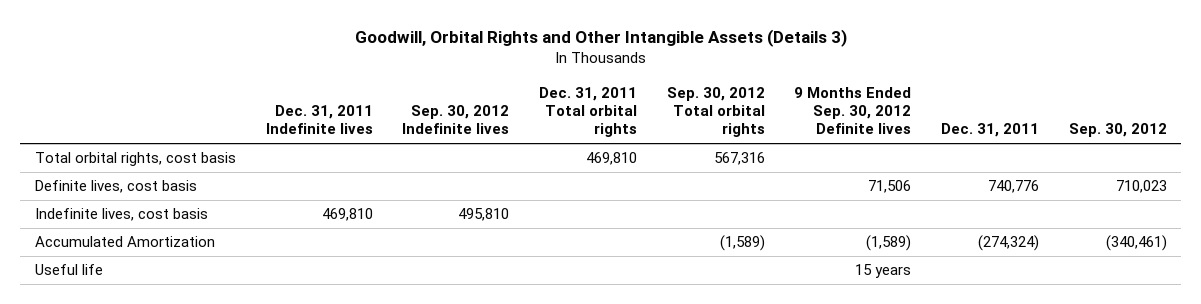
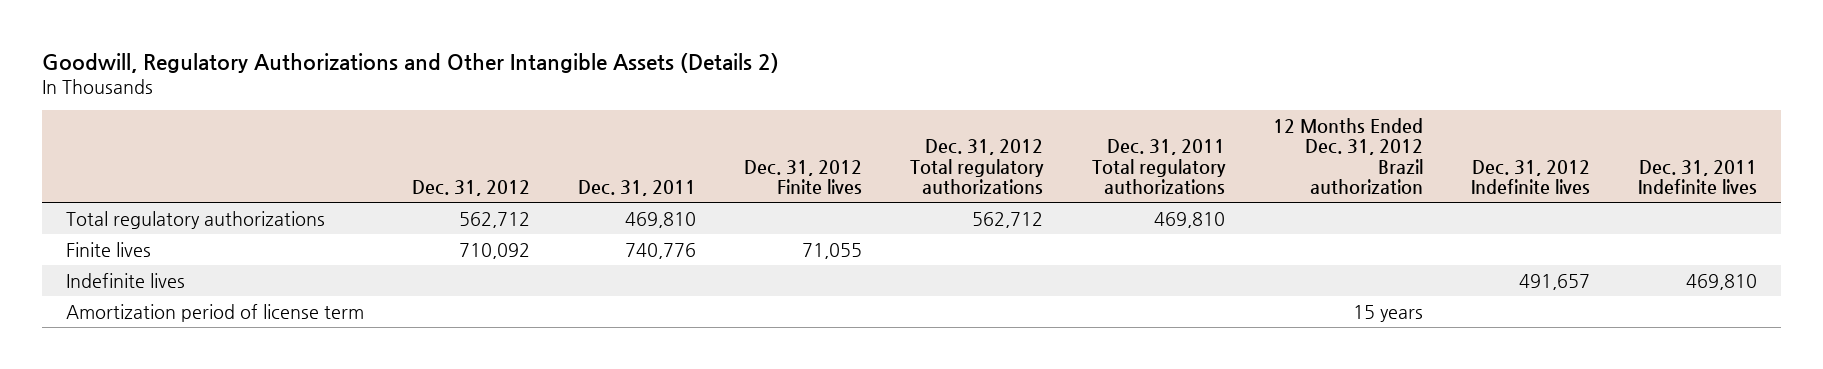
- Goodwill, Orbital Rights and Other Intangible Assets (Details 3)
+ Goodwill, Regulatory Authorizations and Other Intangible Assets (Details 2)
- | Dec. 31, 2011 Indefinite lives | Sep. 30, 2012 Indefinite lives | Dec. 31, 2011 Total orbital rights | Sep. 30, 2012 Total orbital rights | 9 Months Ended Sep. 30, 2012 Definite lives | Dec. 31, 2011 | Sep. 30, 2012
+ | Dec. 31, 2012 | Dec. 31, 2011 | Dec. 31, 2012 Finite lives | Dec. 31, 2012 Total regulatory authorizations | Dec. 31, 2011 Total regulatory authorizations | 12 Months Ended Dec. 31, 2012 Brazil authorization | Dec. 31, 2012 Indefinite lives | Dec. 31, 2011 Indefinite lives
- Total orbital rights, cost basis | | | 469,810 | 567,316 | | |
- Definite lives, cost basis | | | | | 71,506 | 740,776 | 710,023
- Indefinite lives, cost basis | 469,810 | 495,810 | | | | |
- Accumulated Amortization | | | | (1,589) | (1,589) | (274,324) | (340,461)
- Useful life | | | | | 15 years | |
+ Total regulatory authorizations | 562,712 | 469,810 | | 562,712 | 469,810 | | |
+ Finite lives | 710,092 | 740,776 | 71,055 | | | | |
+ Indefinite lives | | | | | | | 491,657 | 469,810
+ Amortization period of license term | | | | | | 15 years | |

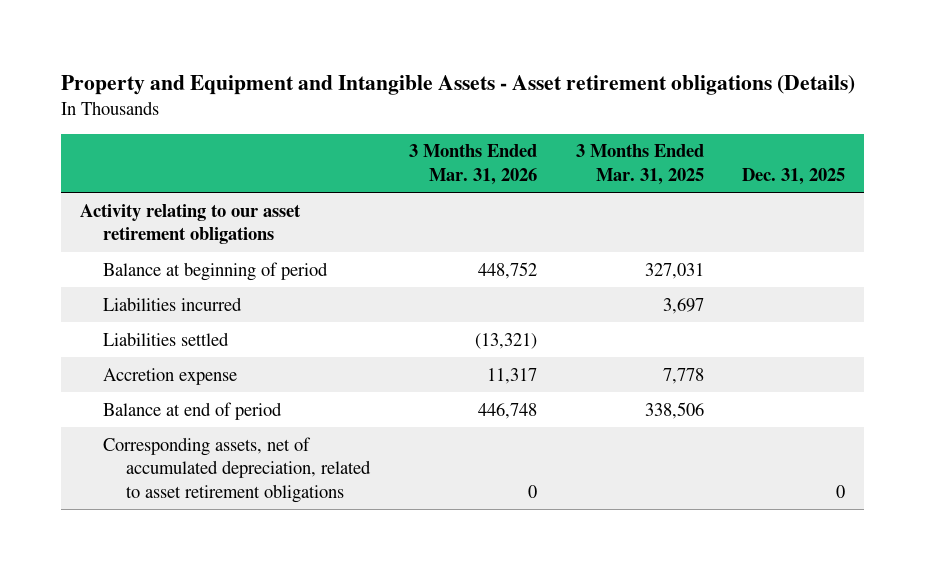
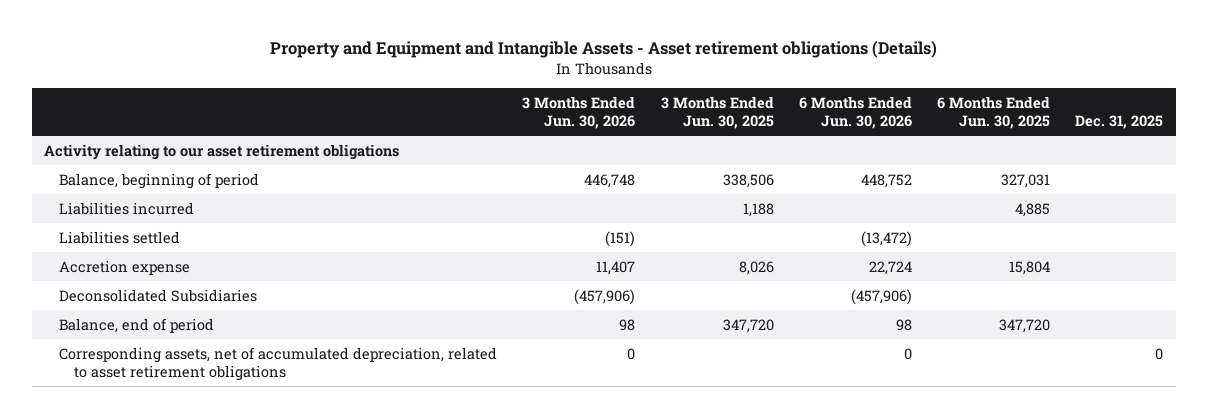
- | 3 Months Ended Mar. 31, 2026 | 3 Months Ended Mar. 31, 2025 | Dec. 31, 2025
+ | 3 Months Ended Jun. 30, 2026 | 3 Months Ended Jun. 30, 2025 | 6 Months Ended Jun. 30, 2026 | 6 Months Ended Jun. 30, 2025 | Dec. 31, 2025
- Balance at beginning of period | 448,752 | 327,031 |
+ Balance, beginning of period | 446,748 | 338,506 | 448,752 | 327,031 |
- Balance at end of period | 446,748 | 338,506 |
+ Deconsolidated Subsidiaries | (457,906) | | (457,906) | |
+ Balance, end of period | 98 | 347,720 | 98 | 347,720 |

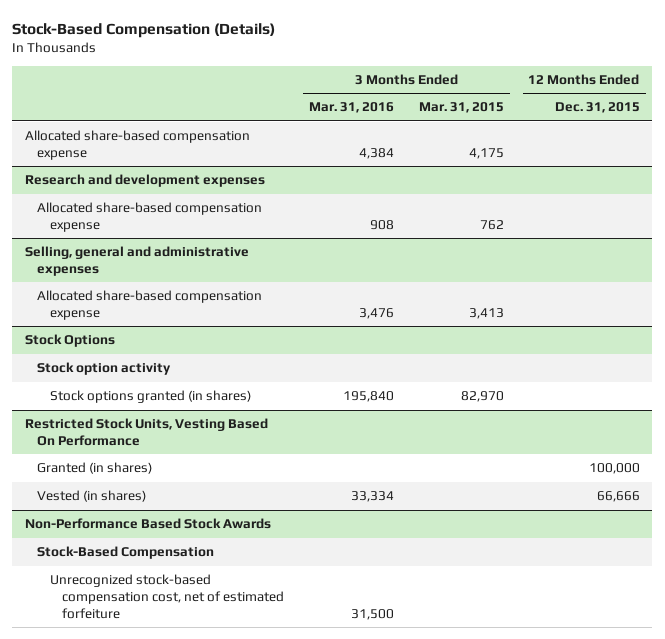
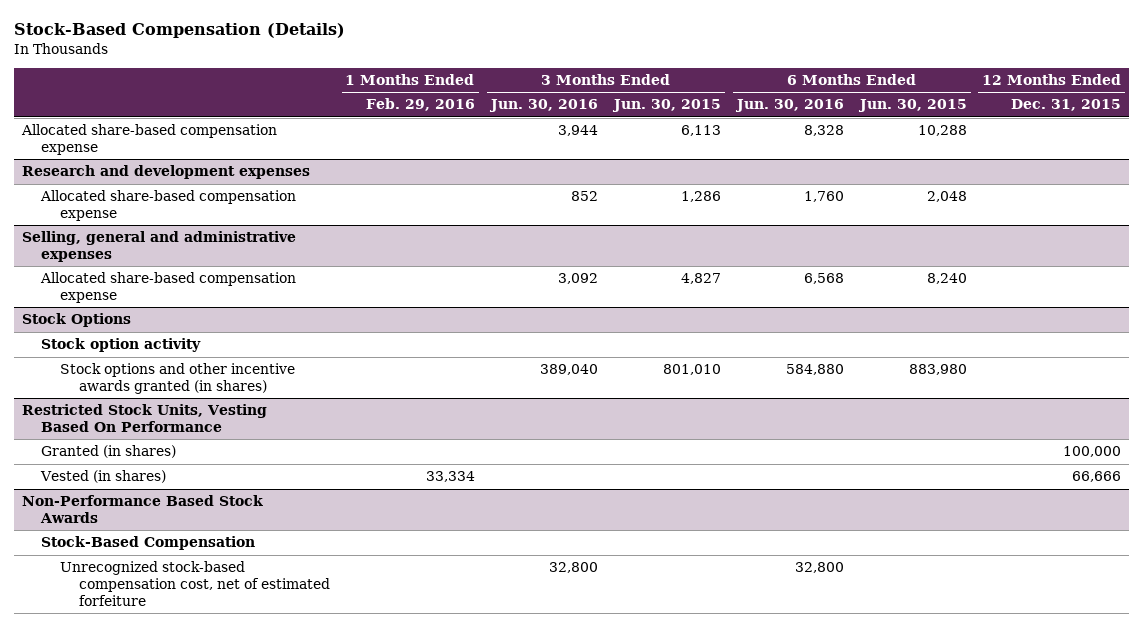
- | 3 Months Ended Mar. 31, 2016 | 3 Months Ended Mar. 31, 2015 | 12 Months Ended Dec. 31, 2015
+ | 1 Months Ended Feb. 29, 2016 | 3 Months Ended Jun. 30, 2016 | 3 Months Ended Jun. 30, 2015 | 6 Months Ended Jun. 30, 2016 | 6 Months Ended Jun. 30, 2015 | 12 Months Ended Dec. 31, 2015
@ Stock Options
- Stock options granted (in shares) | 195,840 | 82,970 |
+ Stock options and other incentive awards granted (in shares) | | 389,040 | 801,010 | 584,880 | 883,980 |

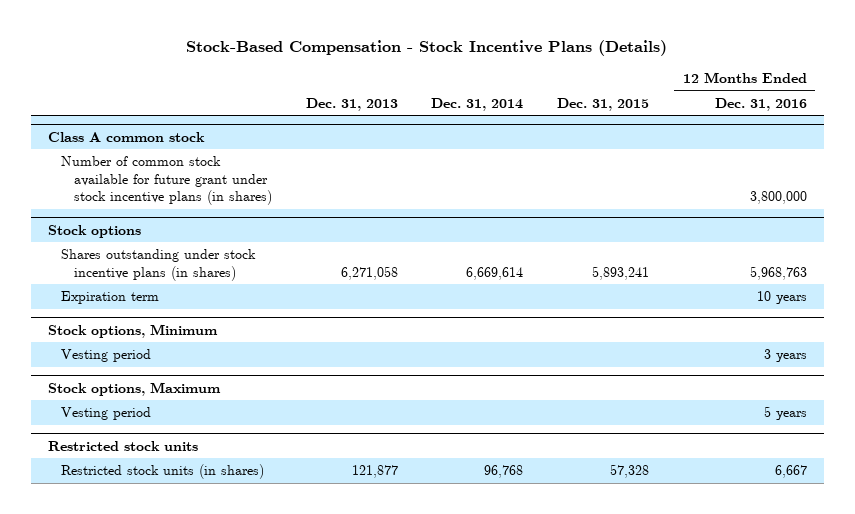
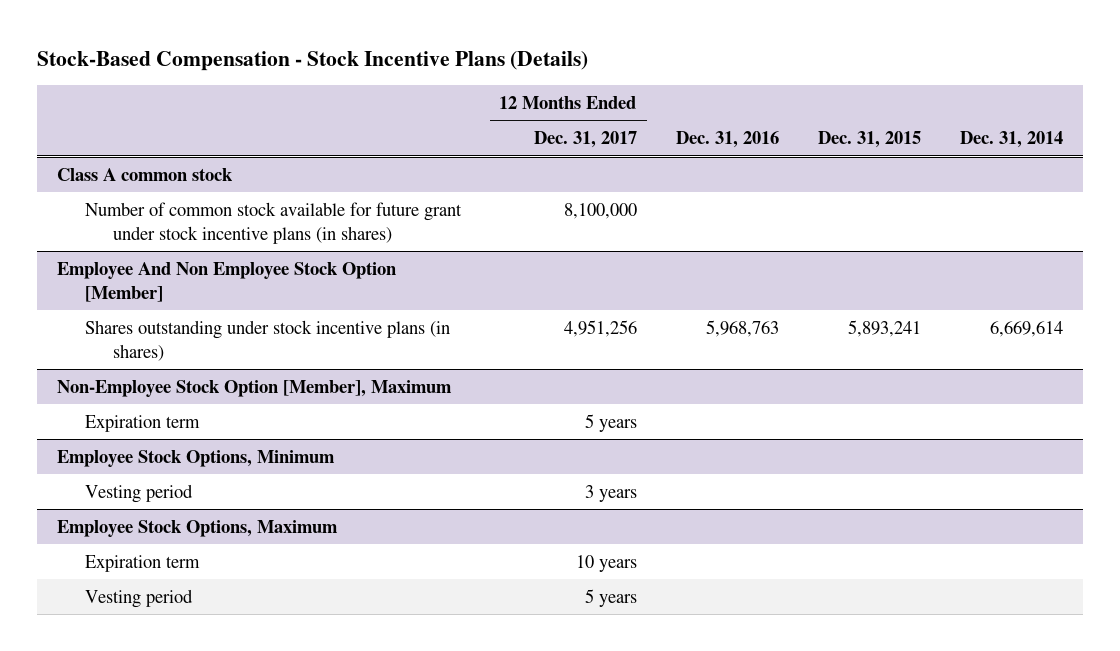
- | Dec. 31, 2013 | Dec. 31, 2014 | Dec. 31, 2015 | 12 Months Ended Dec. 31, 2016
+ | 12 Months Ended Dec. 31, 2017 | Dec. 31, 2016 | Dec. 31, 2015 | Dec. 31, 2014
- Stock options
+ Employee And Non Employee Stock Option [Member]
- Expiration term | | | | 10 years
- Stock options, Minimum
+ Non-Employee Stock Option [Member], Maximum
+ Expiration term | 5 years | | |
+ Employee Stock Options, Minimum
- Stock options, Maximum
+ Employee Stock Options, Maximum
+ Expiration term | 10 years | | |
- Restricted stock units
- Restricted stock units (in shares) | 121,877 | 96,768 | 57,328 | 6,667

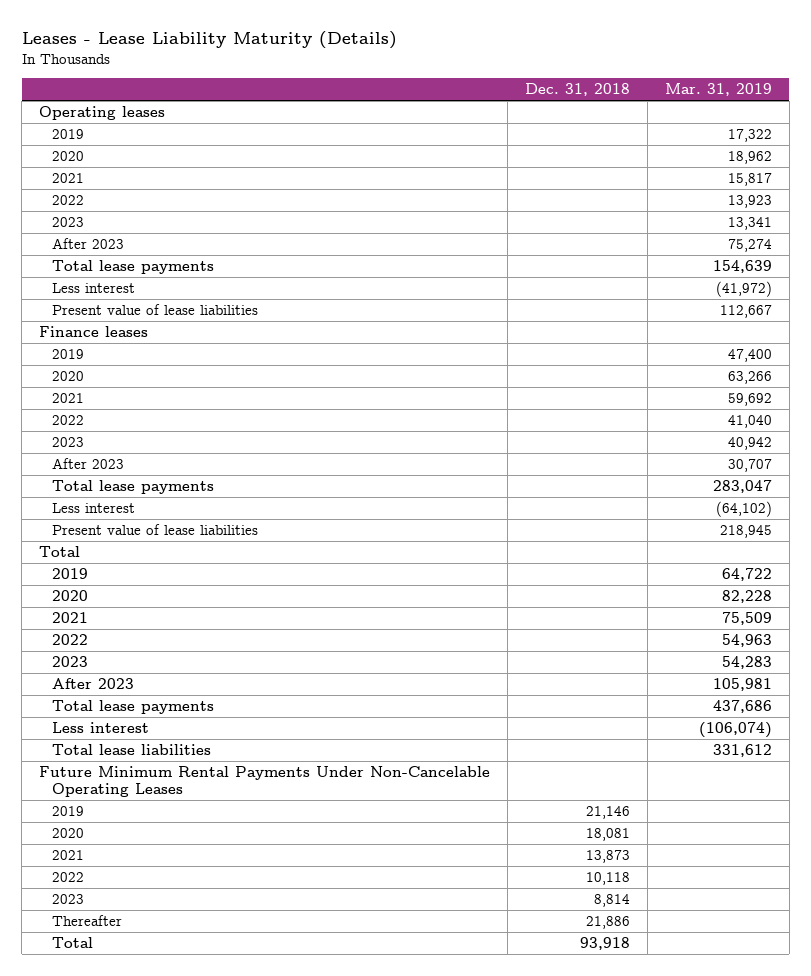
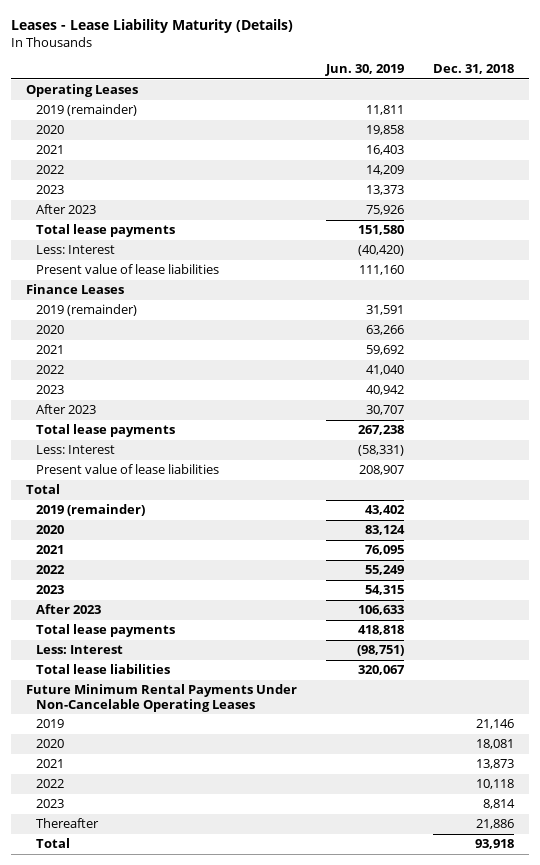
- | Dec. 31, 2018 | Mar. 31, 2019
+ | Jun. 30, 2019 | Dec. 31, 2018
- Operating leases
- 2019 | | 17,322
+ Operating Leases
+ 2019 (remainder) | 11,811 |
- Less interest | | (41,972)
+ Less: Interest | (40,420) |
- Finance leases
- 2019 | | 47,400
+ Finance Leases
+ 2019 (remainder) | 31,591 |
- Less interest | | (64,102)
+ Less: Interest | (58,331) |
- 2019 | | 64,722
+ 2019 (remainder) | 43,402 |
- Less interest | | (106,074)
+ Less: Interest | (98,751) |

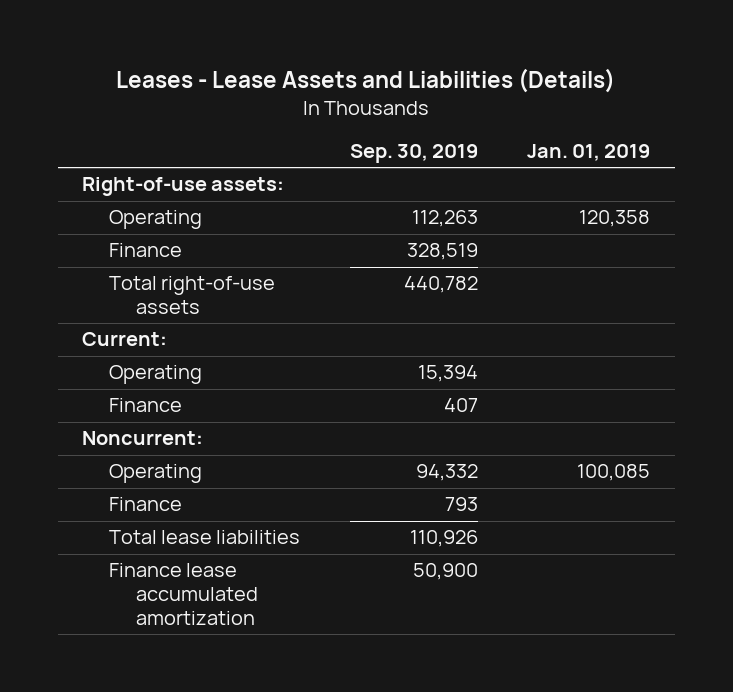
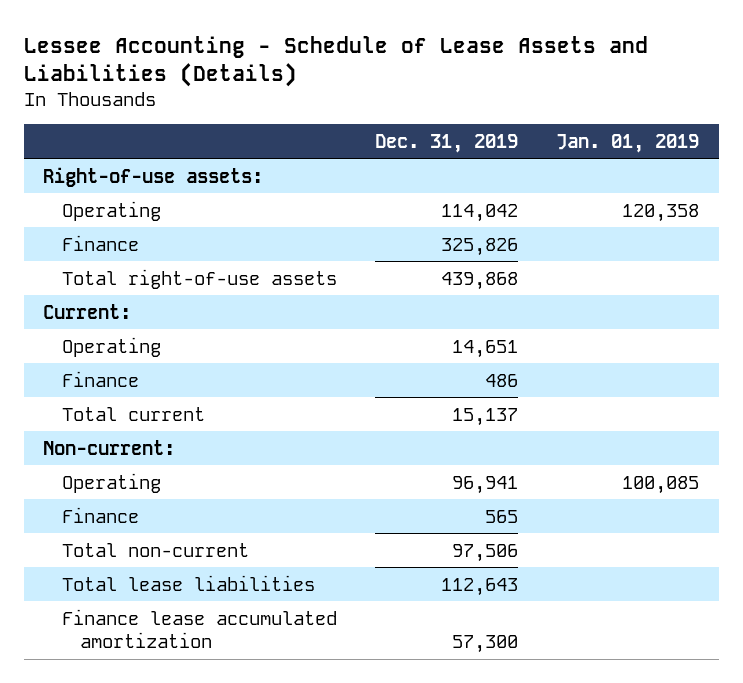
- Leases - Lease Assets and Liabilities (Details)
+ Lessee Accounting - Schedule of Lease Assets and Liabilities (Details)
- | Sep. 30, 2019 | Jan. 01, 2019
+ | Dec. 31, 2019 | Jan. 01, 2019
- Noncurrent:
+ Total current | 15,137 |
+ Non-current:
+ Total non-current | 97,506 |

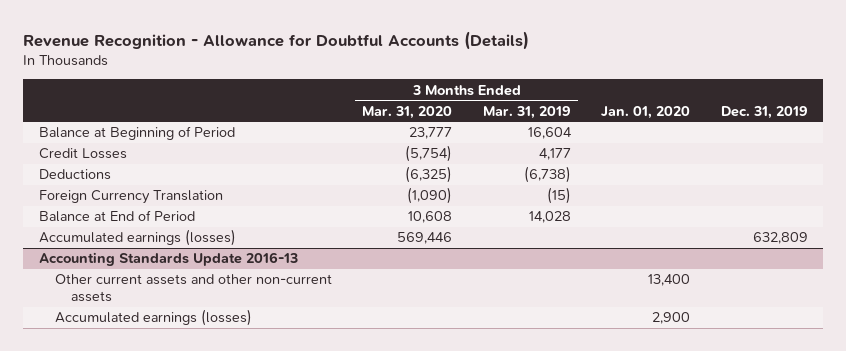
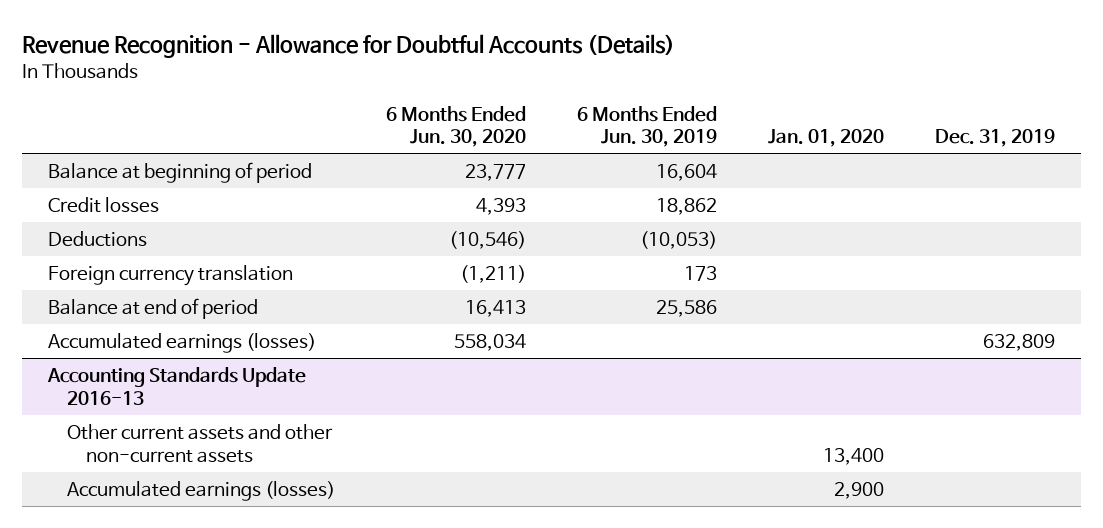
- | 3 Months Ended Mar. 31, 2020 | 3 Months Ended Mar. 31, 2019 | Jan. 01, 2020 | Dec. 31, 2019
+ | 6 Months Ended Jun. 30, 2020 | 6 Months Ended Jun. 30, 2019 | Jan. 01, 2020 | Dec. 31, 2019
- Balance at Beginning of Period | 23,777 | 16,604 | |
- Credit Losses | (5,754) | 4,177 | |
+ Balance at beginning of period | 23,777 | 16,604 | |
+ Credit losses | 4,393 | 18,862 | |
- Foreign Currency Translation | (1,090) | (15) | |
- Balance at End of Period | 10,608 | 14,028 | |
+ Foreign currency translation | (1,211) | 173 | |
+ Balance at end of period | 16,413 | 25,586 | |

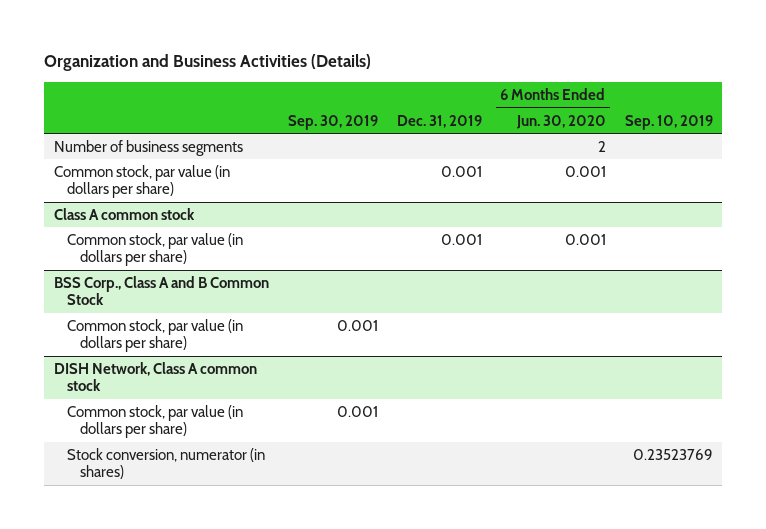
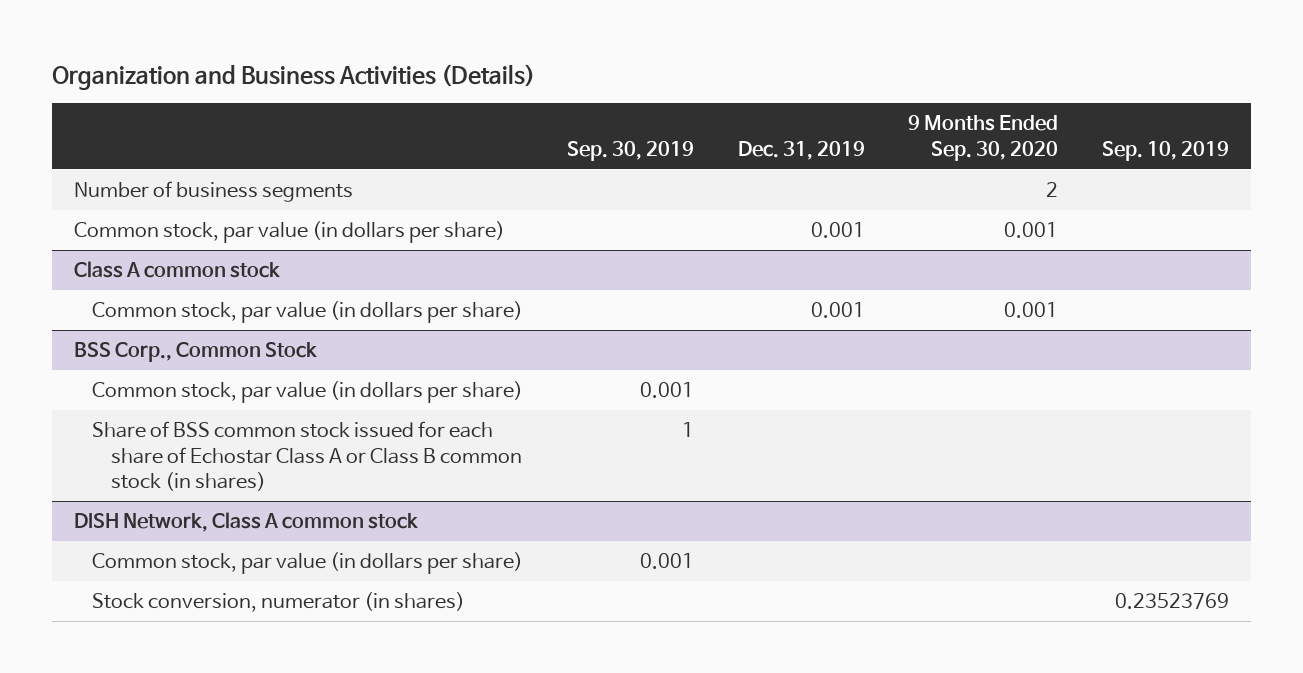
- | Sep. 30, 2019 | Dec. 31, 2019 | 6 Months Ended Jun. 30, 2020 | Sep. 10, 2019
+ | Sep. 30, 2019 | Dec. 31, 2019 | 9 Months Ended Sep. 30, 2020 | Sep. 10, 2019
- BSS Corp., Class A and B Common Stock
+ BSS Corp., Common Stock
+ Share of BSS common stock issued for each share of Echostar Class A or Class B common stock (in shares) | 1 | | |

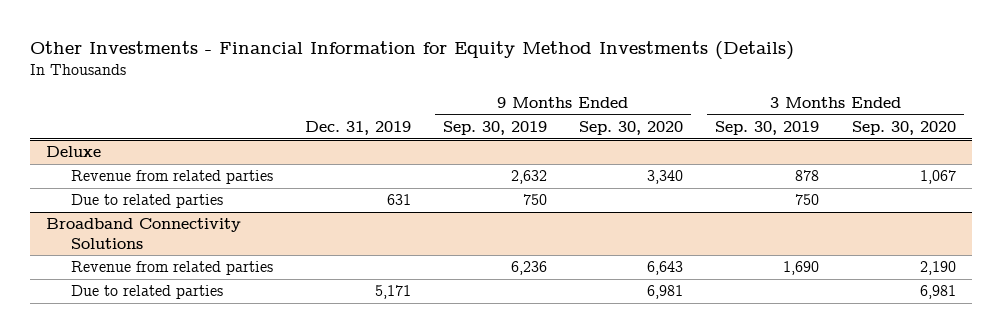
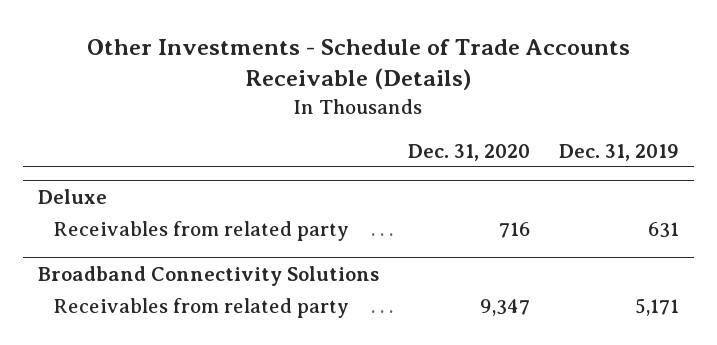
- Other Investments - Financial Information for Equity Method Investments (Details)
+ Other Investments - Schedule of Trade Accounts Receivable (Details)
- | Dec. 31, 2019 | 9 Months Ended Sep. 30, 2019 | 9 Months Ended Sep. 30, 2020 | 3 Months Ended Sep. 30, 2019 | 3 Months Ended Sep. 30, 2020
+ | Dec. 31, 2020 | Dec. 31, 2019
@ Deluxe
- Revenue from related parties | | 2,632 | 3,340 | 878 | 1,067
- Due to related parties | 631 | 750 | | 750 |
+ Receivables from related party | 716 | 631
@ Broadband Connectivity Solutions
- Revenue from related parties | | 6,236 | 6,643 | 1,690 | 2,190
- Due to related parties | 5,171 | | 6,981 | | 6,981
+ Receivables from related party | 9,347 | 5,171

